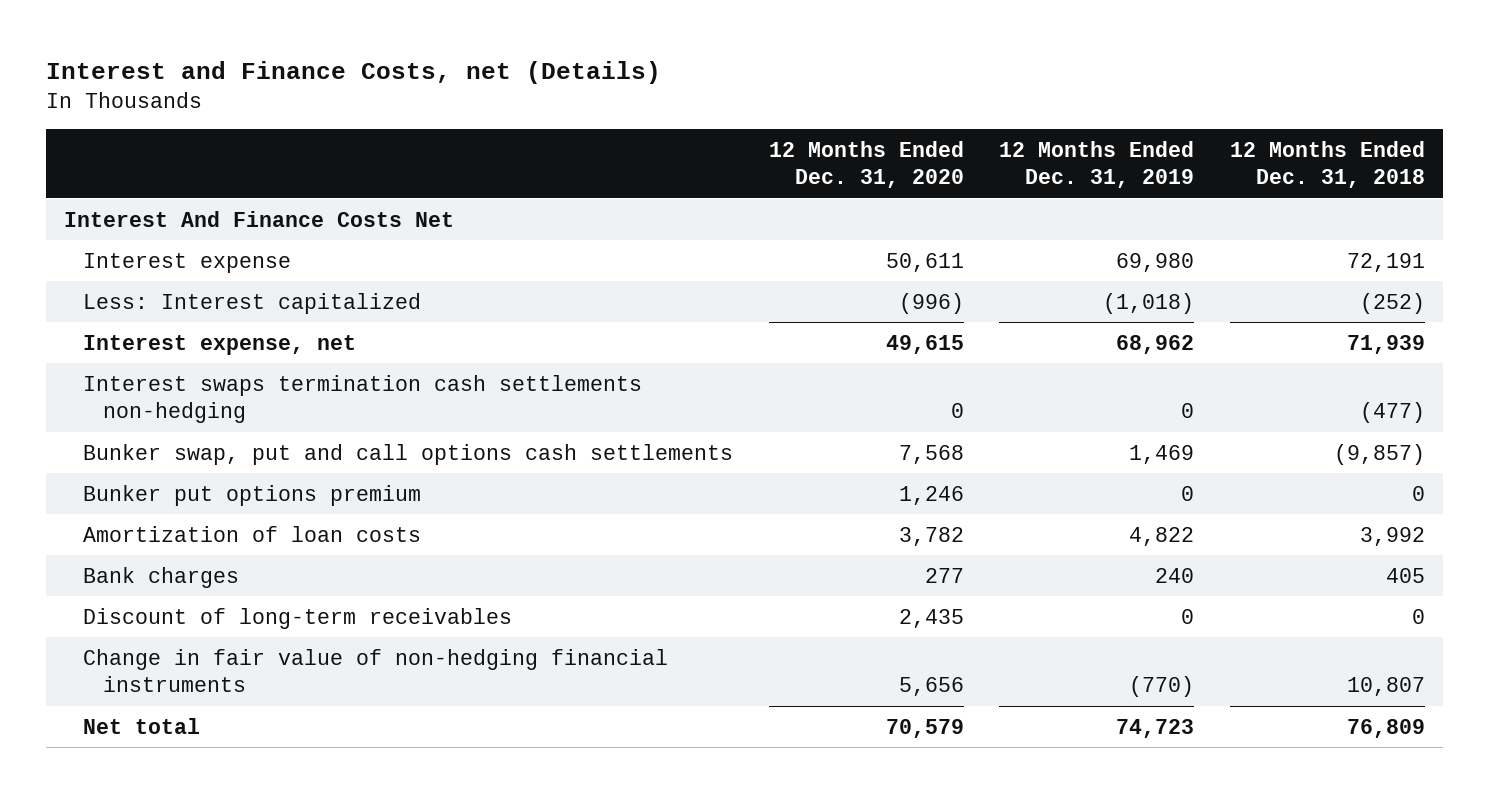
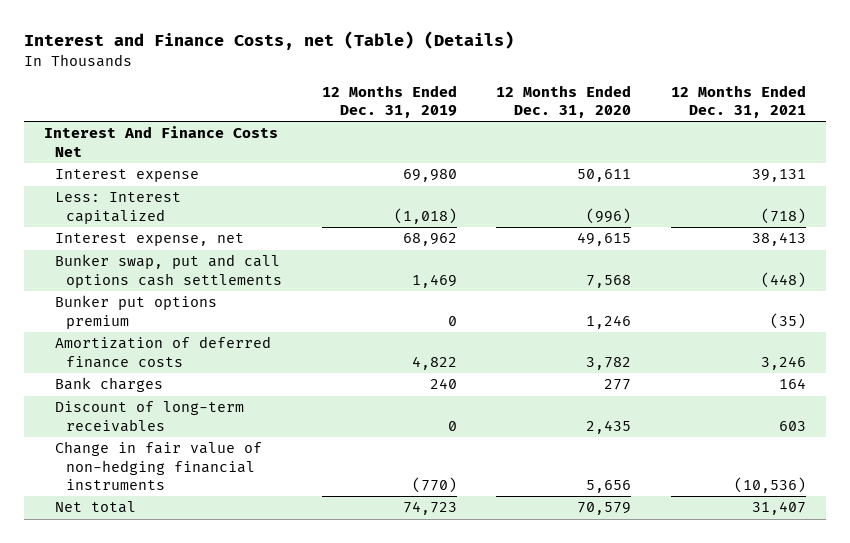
- Interest and Finance Costs, net (Details)
+ Interest and Finance Costs, net (Table) (Details)
- | 12 Months Ended Dec. 31, 2020 | 12 Months Ended Dec. 31, 2019 | 12 Months Ended Dec. 31, 2018
+ | 12 Months Ended Dec. 31, 2019 | 12 Months Ended Dec. 31, 2020 | 12 Months Ended Dec. 31, 2021
- Interest swaps termination cash settlements non-hedging | 0 | 0 | (477)
- Amortization of loan costs | 3,782 | 4,822 | 3,992
+ Amortization of deferred finance costs | 4,822 | 3,782 | 3,246

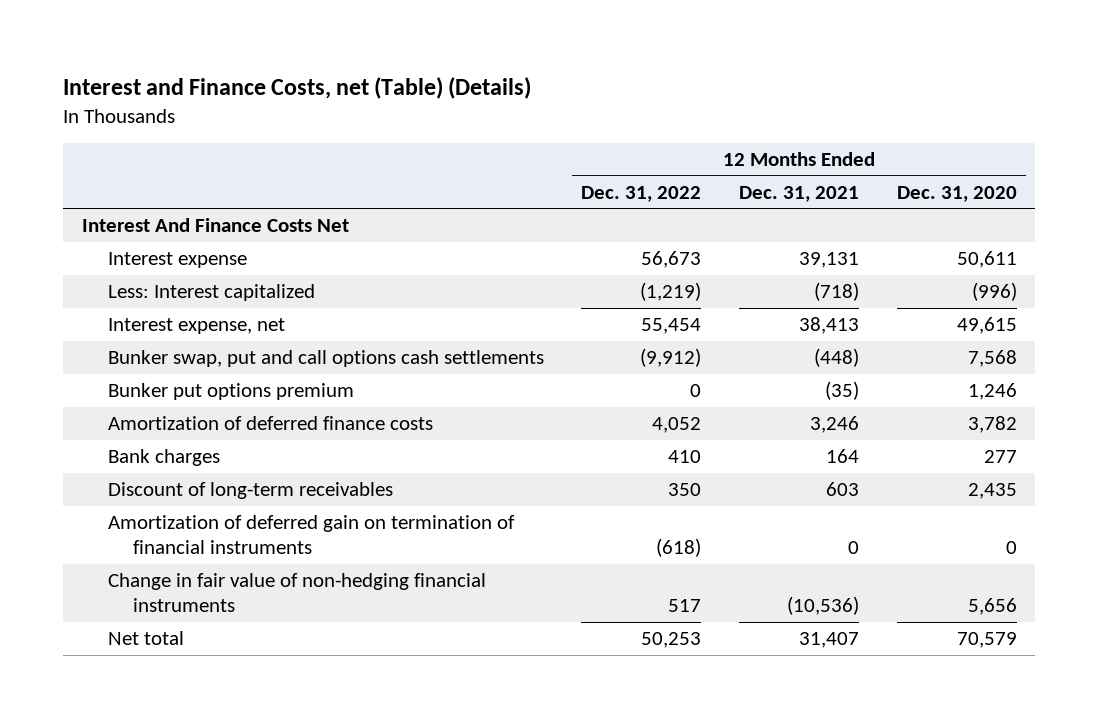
- | 12 Months Ended Dec. 31, 2019 | 12 Months Ended Dec. 31, 2020 | 12 Months Ended Dec. 31, 2021
+ | 12 Months Ended Dec. 31, 2022 | 12 Months Ended Dec. 31, 2021 | 12 Months Ended Dec. 31, 2020
+ Amortization of deferred gain on termination of financial instruments | (618) | 0 | 0

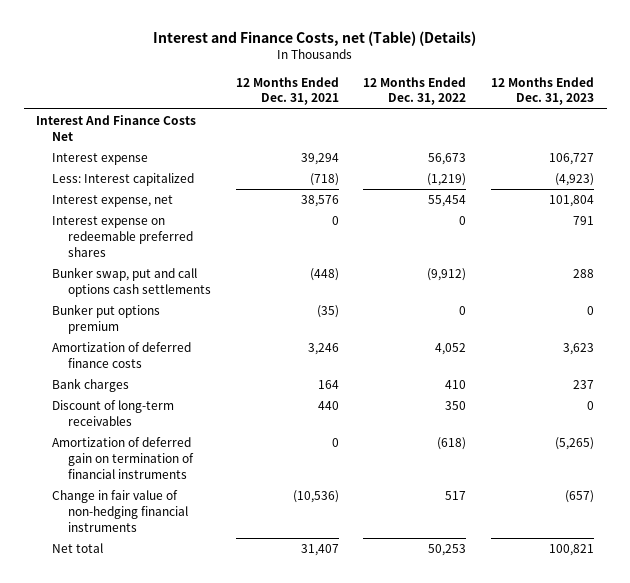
- | 12 Months Ended Dec. 31, 2022 | 12 Months Ended Dec. 31, 2021 | 12 Months Ended Dec. 31, 2020
+ | 12 Months Ended Dec. 31, 2021 | 12 Months Ended Dec. 31, 2022 | 12 Months Ended Dec. 31, 2023
- Interest expense | 56,673 | 39,131 | 50,611
+ Interest expense | 39,294 | 56,673 | 106,727
- Interest expense, net | 55,454 | 38,413 | 49,615
+ Interest expense, net | 38,576 | 55,454 | 101,804
+ Interest expense on redeemable preferred shares | 0 | 0 | 791
- Discount of long-term receivables | 350 | 603 | 2,435
+ Discount of long-term receivables | 440 | 350 | 0

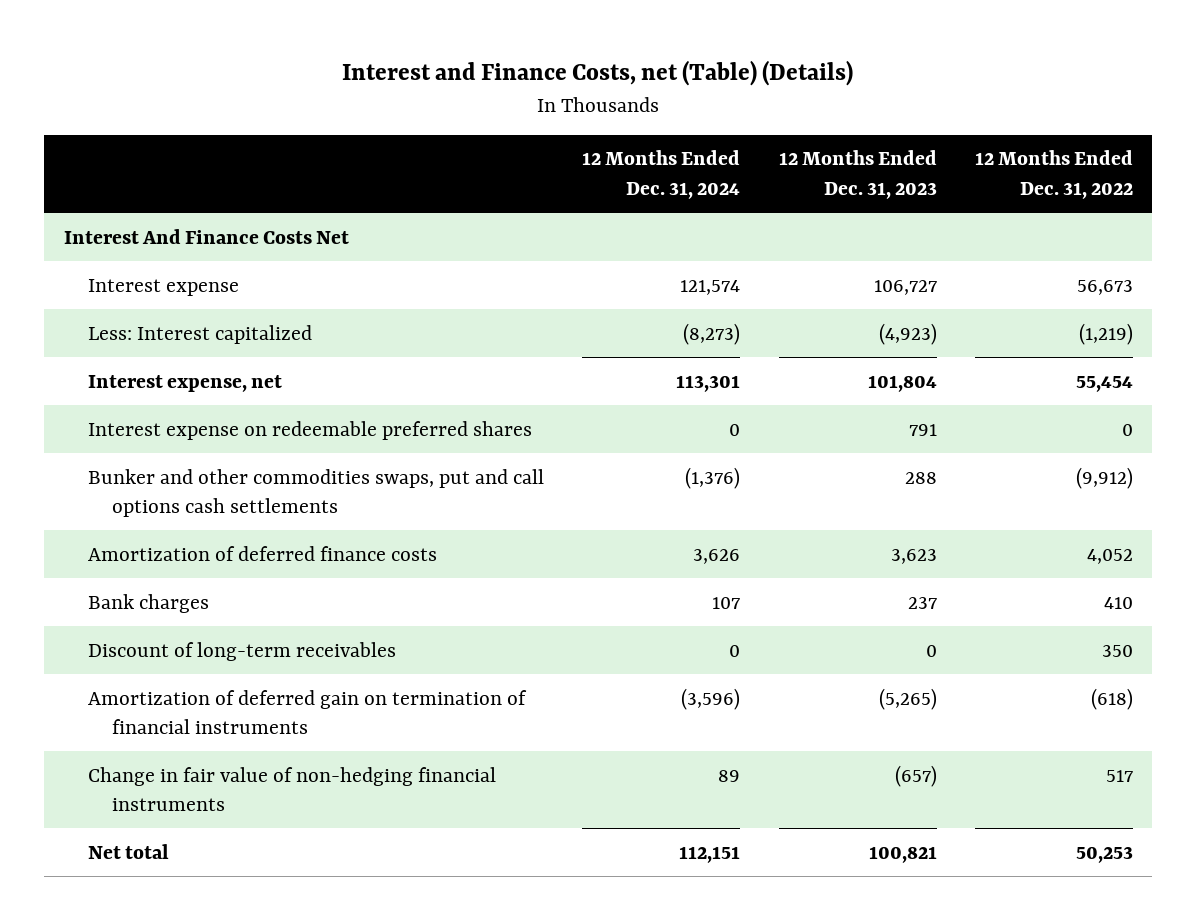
- | 12 Months Ended Dec. 31, 2021 | 12 Months Ended Dec. 31, 2022 | 12 Months Ended Dec. 31, 2023
+ | 12 Months Ended Dec. 31, 2024 | 12 Months Ended Dec. 31, 2023 | 12 Months Ended Dec. 31, 2022
- Bunker swap, put and call options cash settlements | (448) | (9,912) | 288
- Bunker put options premium | (35) | 0 | 0
+ Bunker and other commodities swaps, put and call options cash settlements | (1,376) | 288 | (9,912)

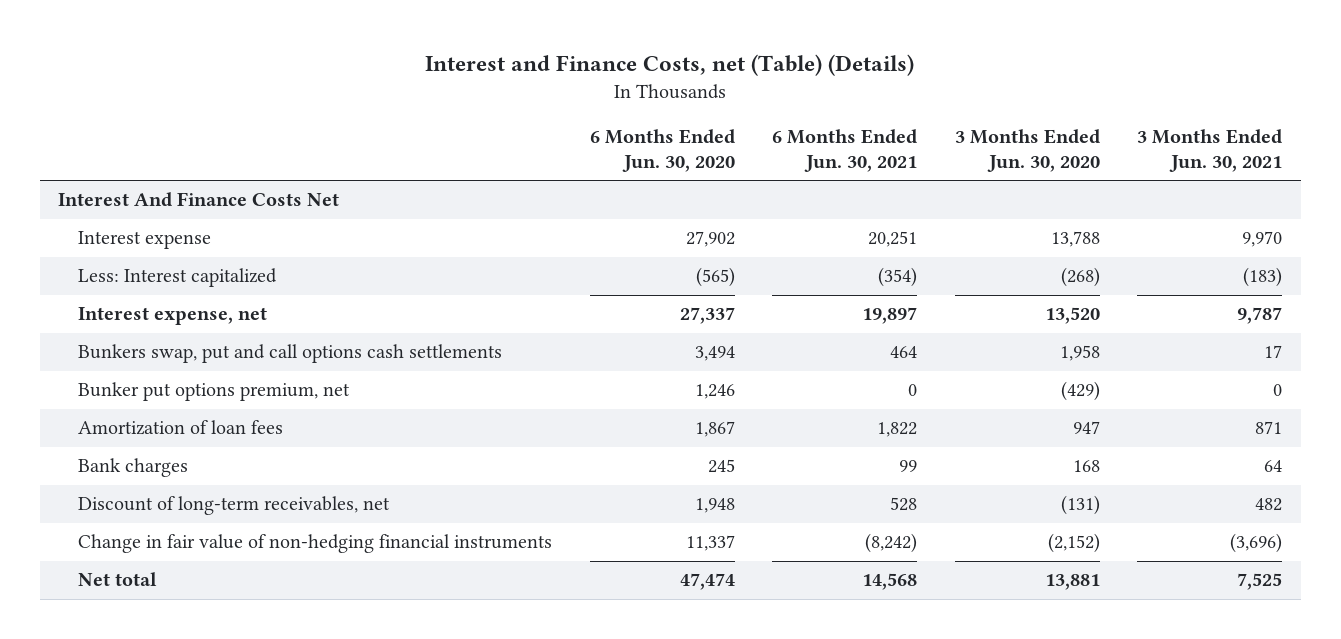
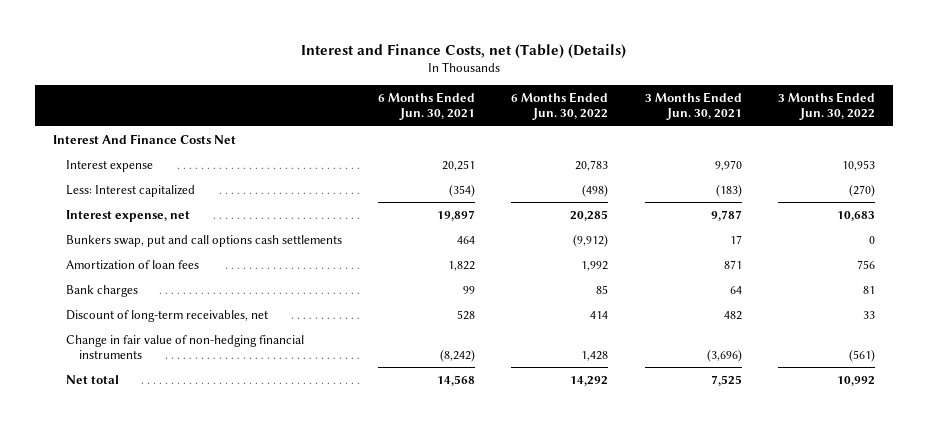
- | 6 Months Ended Jun. 30, 2020 | 6 Months Ended Jun. 30, 2021 | 3 Months Ended Jun. 30, 2020 | 3 Months Ended Jun. 30, 2021
+ | 6 Months Ended Jun. 30, 2021 | 6 Months Ended Jun. 30, 2022 | 3 Months Ended Jun. 30, 2021 | 3 Months Ended Jun. 30, 2022
- Bunker put options premium, net | 1,246 | 0 | (429) | 0

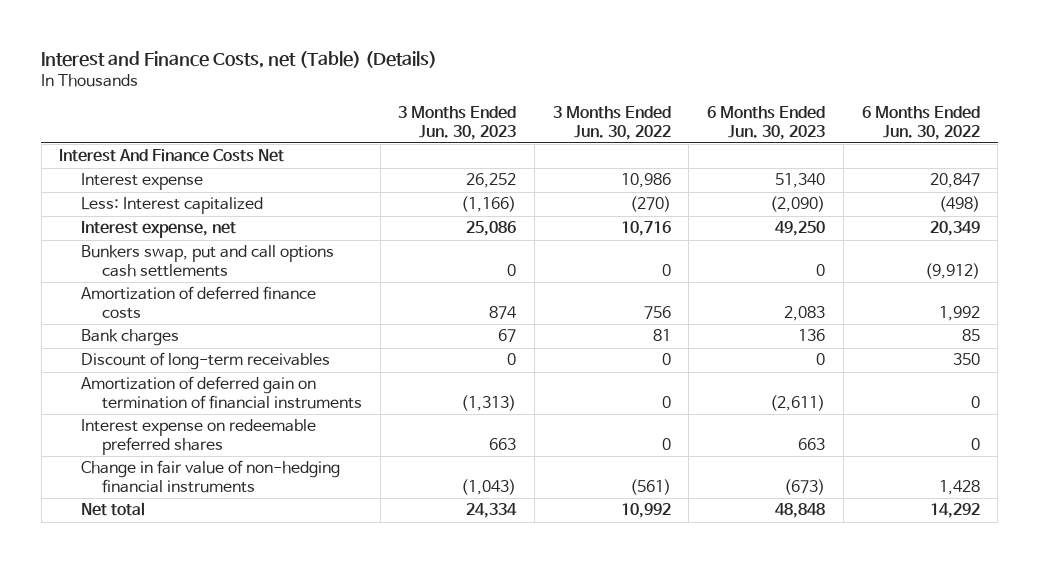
- | 6 Months Ended Jun. 30, 2021 | 6 Months Ended Jun. 30, 2022 | 3 Months Ended Jun. 30, 2021 | 3 Months Ended Jun. 30, 2022
+ | 3 Months Ended Jun. 30, 2023 | 3 Months Ended Jun. 30, 2022 | 6 Months Ended Jun. 30, 2023 | 6 Months Ended Jun. 30, 2022
- Interest expense | 20,251 | 20,783 | 9,970 | 10,953
+ Interest expense | 26,252 | 10,986 | 51,340 | 20,847
- Interest expense, net | 19,897 | 20,285 | 9,787 | 10,683
+ Interest expense, net | 25,086 | 10,716 | 49,250 | 20,349
- Amortization of loan fees | 1,822 | 1,992 | 871 | 756
+ Amortization of deferred finance costs | 874 | 756 | 2,083 | 1,992
- Discount of long-term receivables, net | 528 | 414 | 482 | 33
+ Discount of long-term receivables | 0 | 0 | 0 | 350
+ Amortization of deferred gain on termination of financial instruments | (1,313) | 0 | (2,611) | 0
+ Interest expense on redeemable preferred shares | 663 | 0 | 663 | 0

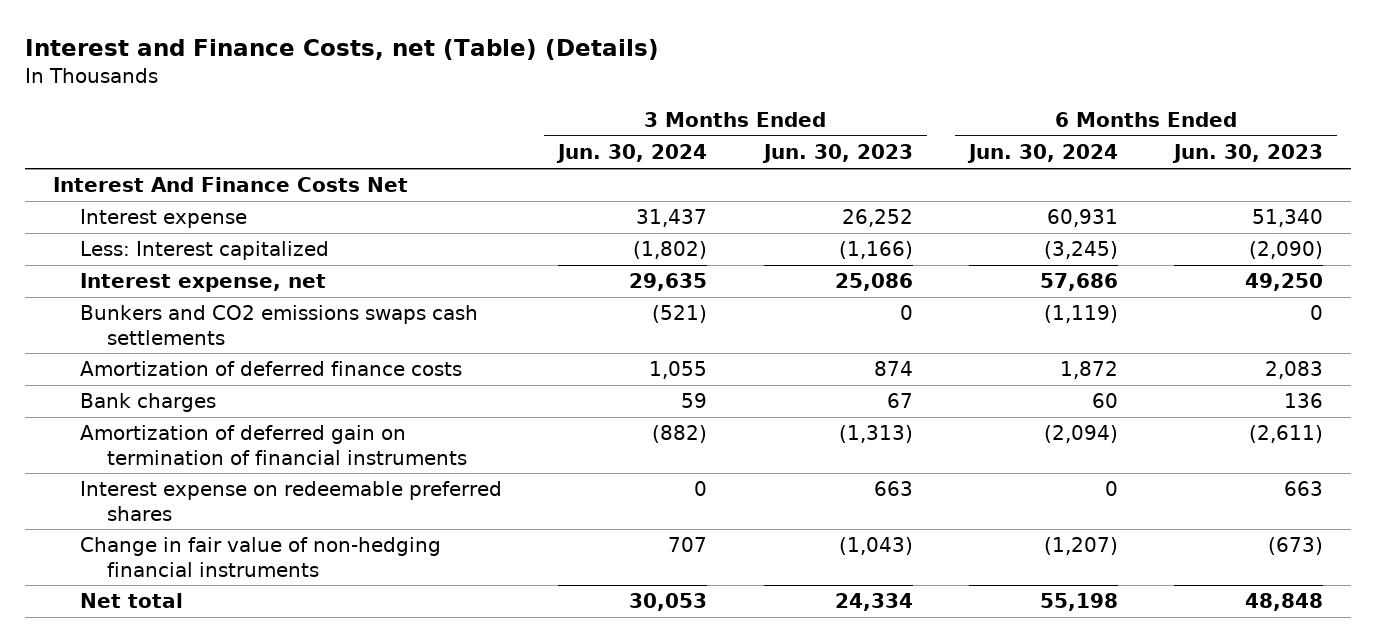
- | 3 Months Ended Jun. 30, 2023 | 3 Months Ended Jun. 30, 2022 | 6 Months Ended Jun. 30, 2023 | 6 Months Ended Jun. 30, 2022
+ | 3 Months Ended Jun. 30, 2024 | 3 Months Ended Jun. 30, 2023 | 6 Months Ended Jun. 30, 2024 | 6 Months Ended Jun. 30, 2023
- Bunkers swap, put and call options cash settlements | 0 | 0 | 0 | (9,912)
+ Bunkers and CO2 emissions swaps cash settlements | (521) | 0 | (1,119) | 0
- Discount of long-term receivables | 0 | 0 | 0 | 350

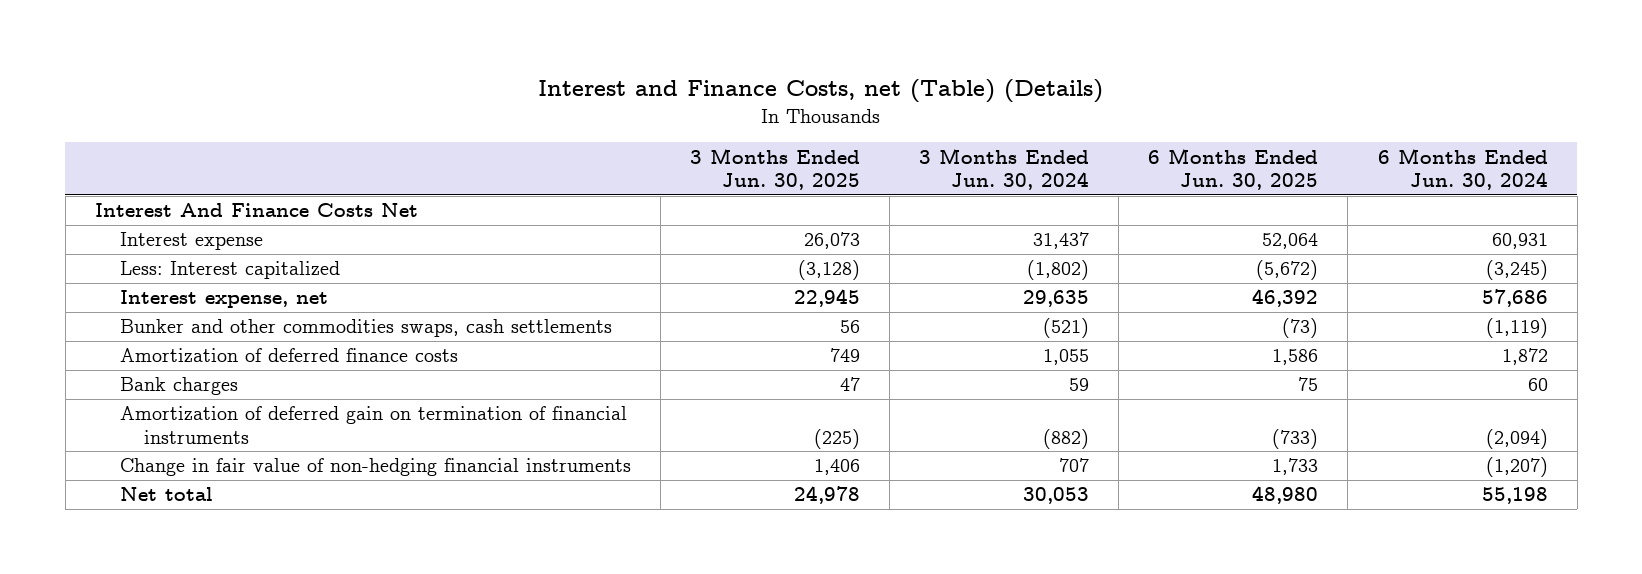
- | 3 Months Ended Jun. 30, 2024 | 3 Months Ended Jun. 30, 2023 | 6 Months Ended Jun. 30, 2024 | 6 Months Ended Jun. 30, 2023
+ | 3 Months Ended Jun. 30, 2025 | 3 Months Ended Jun. 30, 2024 | 6 Months Ended Jun. 30, 2025 | 6 Months Ended Jun. 30, 2024
- Bunkers and CO2 emissions swaps cash settlements | (521) | 0 | (1,119) | 0
+ Bunker and other commodities swaps, cash settlements | 56 | (521) | (73) | (1,119)
- Interest expense on redeemable preferred shares | 0 | 663 | 0 | 663

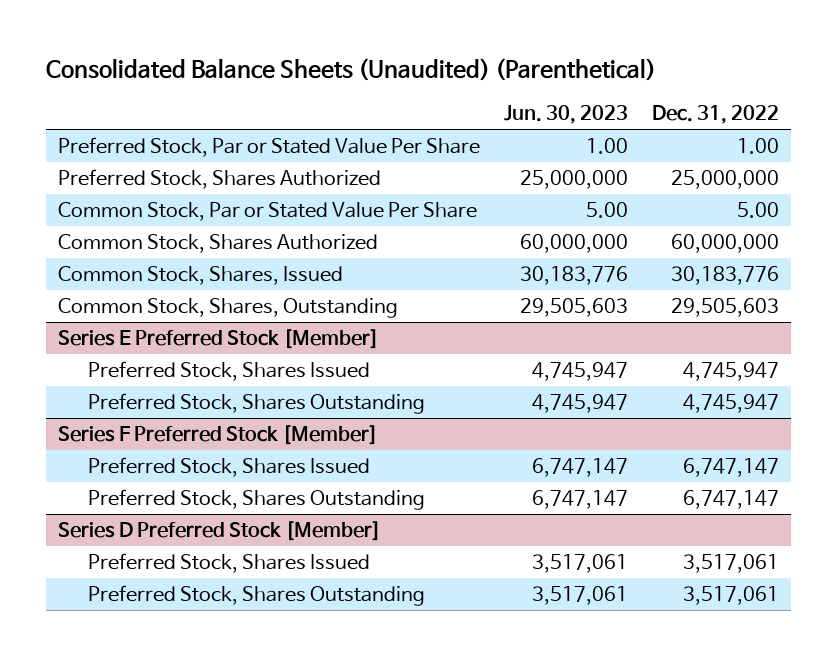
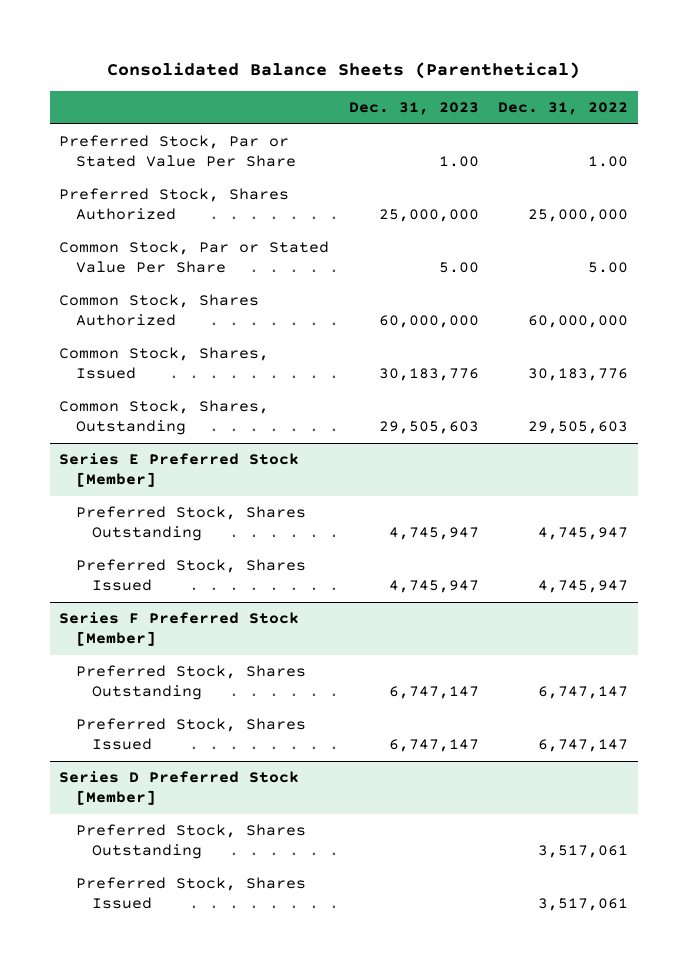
- Consolidated Balance Sheets (Unaudited) (Parenthetical)
+ Consolidated Balance Sheets (Parenthetical)
- | Jun. 30, 2023 | Dec. 31, 2022
+ | Dec. 31, 2023 | Dec. 31, 2022
@ Series E Preferred Stock [Member]
moved down: Preferred Stock, Shares Issued | 4,745,947 | 4,745,947
@ Series F Preferred Stock [Member]
moved down: Preferred Stock, Shares Issued | 6,747,147 | 6,747,147
@ Series D Preferred Stock [Member]
moved down: Preferred Stock, Shares Issued | | 3,517,061

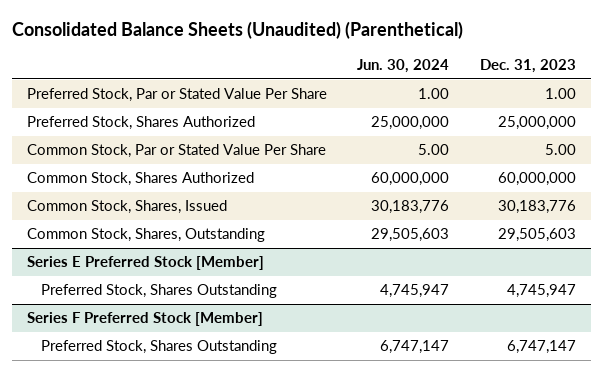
- Consolidated Balance Sheets (Parenthetical)
+ Consolidated Balance Sheets (Unaudited) (Parenthetical)
- | Dec. 31, 2023 | Dec. 31, 2022
+ | Jun. 30, 2024 | Dec. 31, 2023
@ Series E Preferred Stock [Member]
- Preferred Stock, Shares Issued | 4,745,947 | 4,745,947
@ Series F Preferred Stock [Member]
- Preferred Stock, Shares Issued | 6,747,147 | 6,747,147
- Series D Preferred Stock [Member]
- Preferred Stock, Shares Outstanding | | 3,517,061
- Preferred Stock, Shares Issued | | 3,517,061

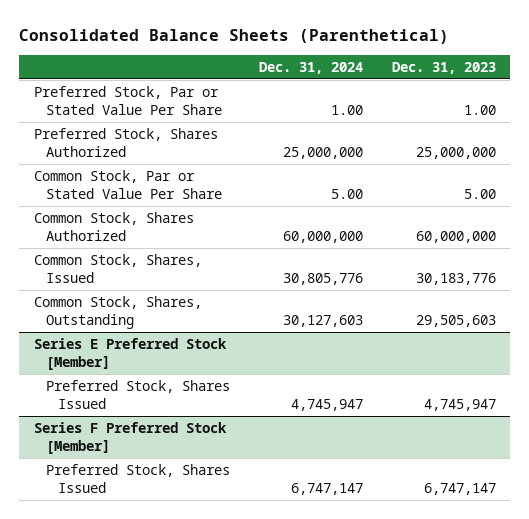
- Consolidated Balance Sheets (Unaudited) (Parenthetical)
+ Consolidated Balance Sheets (Parenthetical)
- | Jun. 30, 2024 | Dec. 31, 2023
+ | Dec. 31, 2024 | Dec. 31, 2023
@ Series E Preferred Stock [Member]
- Preferred Stock, Shares Outstanding | 4,745,947 | 4,745,947
+ Preferred Stock, Shares Issued | 4,745,947 | 4,745,947
@ Series F Preferred Stock [Member]
- Preferred Stock, Shares Outstanding | 6,747,147 | 6,747,147
+ Preferred Stock, Shares Issued | 6,747,147 | 6,747,147

